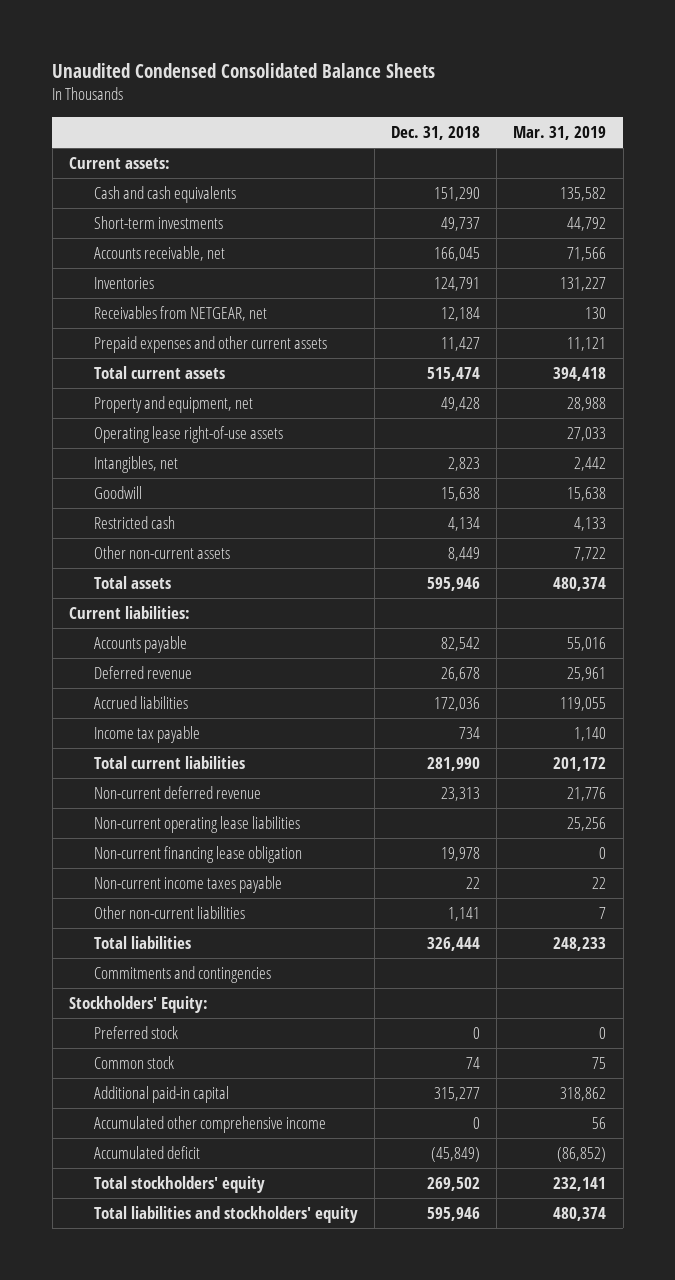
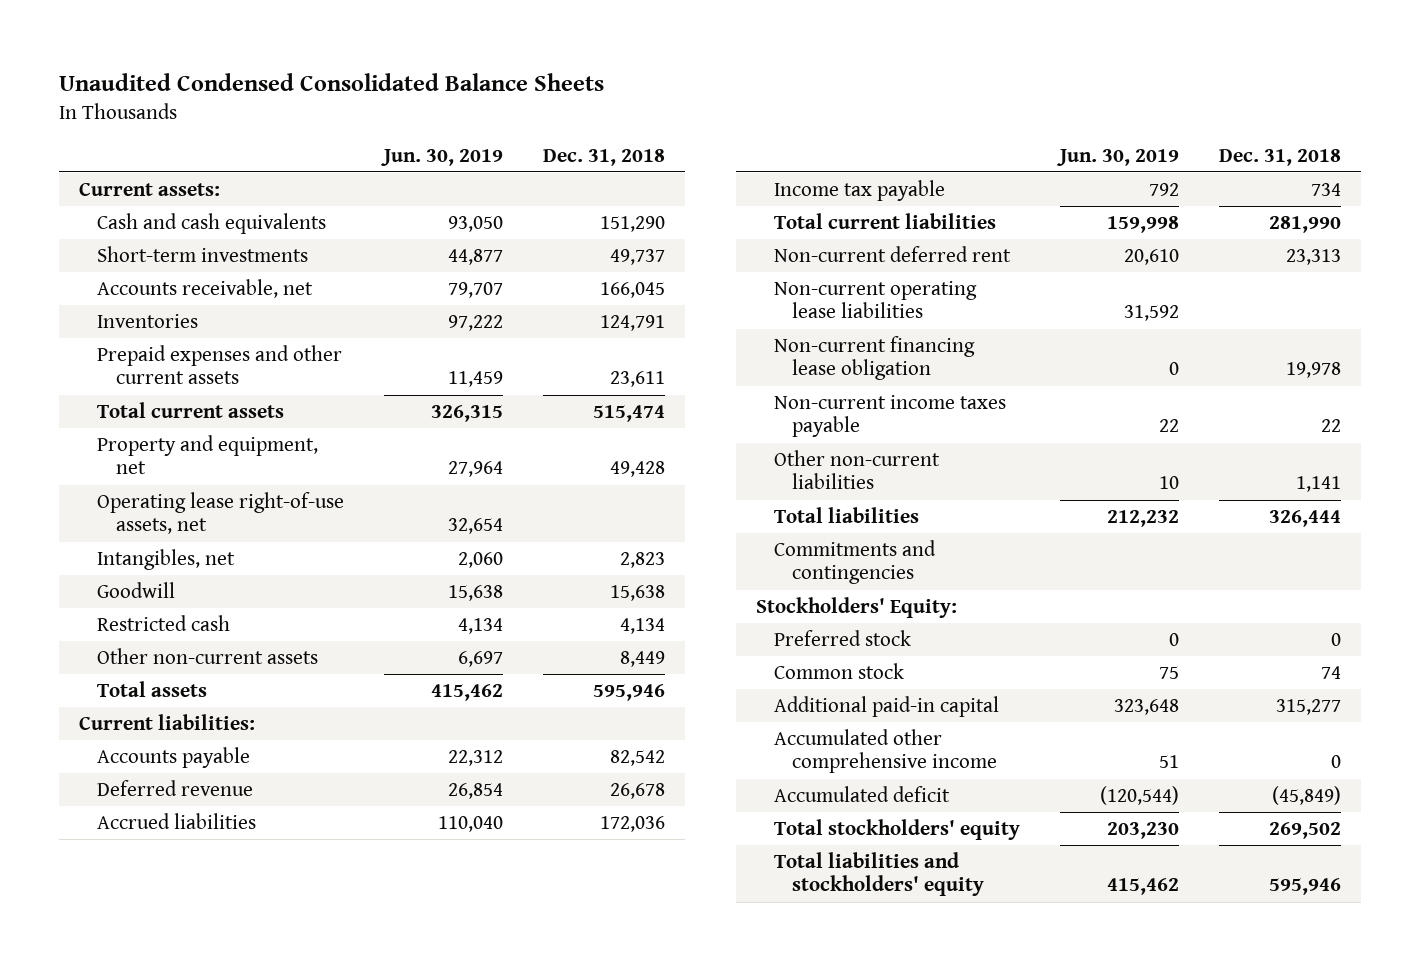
- | Dec. 31, 2018 | Mar. 31, 2019
+ | Jun. 30, 2019 | Dec. 31, 2018
- Receivables from NETGEAR, net | 12,184 | 130
- Prepaid expenses and other current assets | 11,427 | 11,121
+ Prepaid expenses and other current assets | 11,459 | 23,611
- Operating lease right-of-use assets | | 27,033
+ Operating lease right-of-use assets, net | 32,654 |
- Non-current deferred revenue | 23,313 | 21,776
+ Non-current deferred rent | 20,610 | 23,313

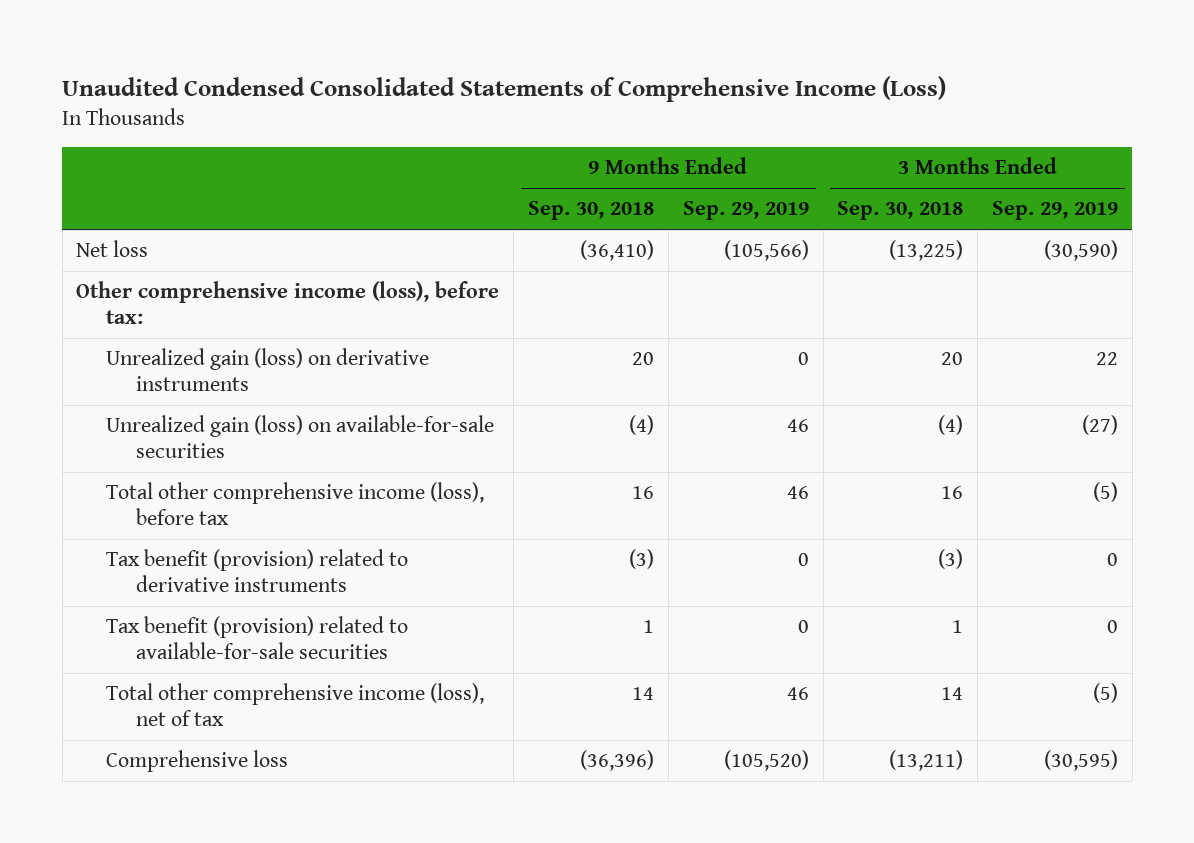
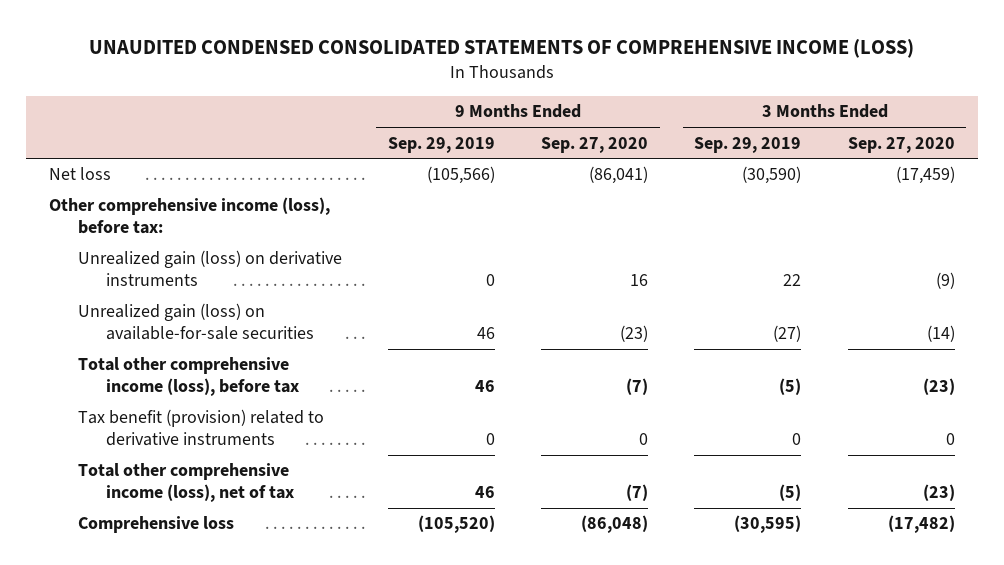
- Unaudited Condensed Consolidated Statements of Comprehensive Income (Loss)
+ UNAUDITED CONDENSED CONSOLIDATED STATEMENTS OF COMPREHENSIVE INCOME (LOSS)
- | 9 Months Ended Sep. 30, 2018 | 9 Months Ended Sep. 29, 2019 | 3 Months Ended Sep. 30, 2018 | 3 Months Ended Sep. 29, 2019
+ | 9 Months Ended Sep. 29, 2019 | 9 Months Ended Sep. 27, 2020 | 3 Months Ended Sep. 29, 2019 | 3 Months Ended Sep. 27, 2020
- Tax benefit (provision) related to available-for-sale securities | 1 | 0 | 1 | 0

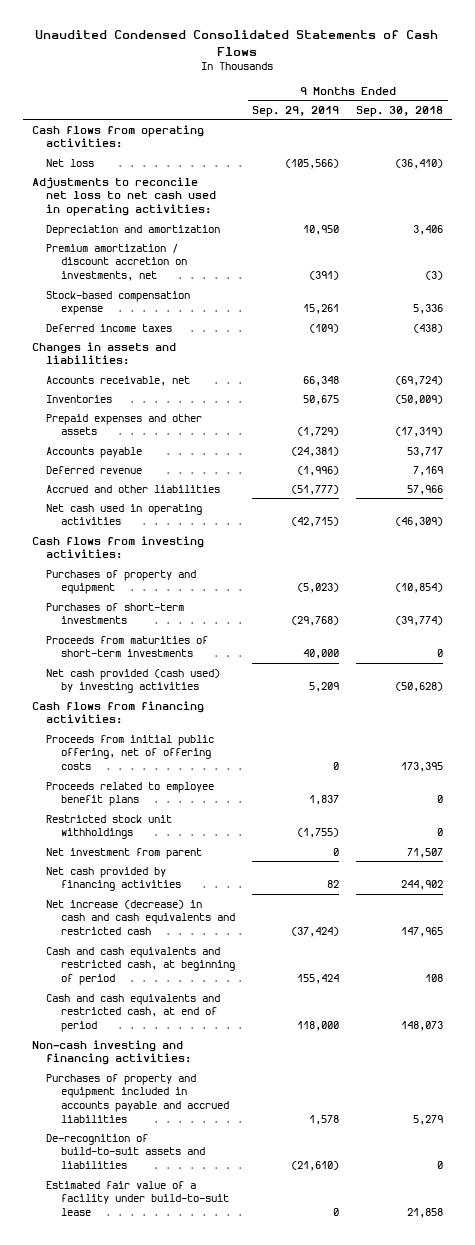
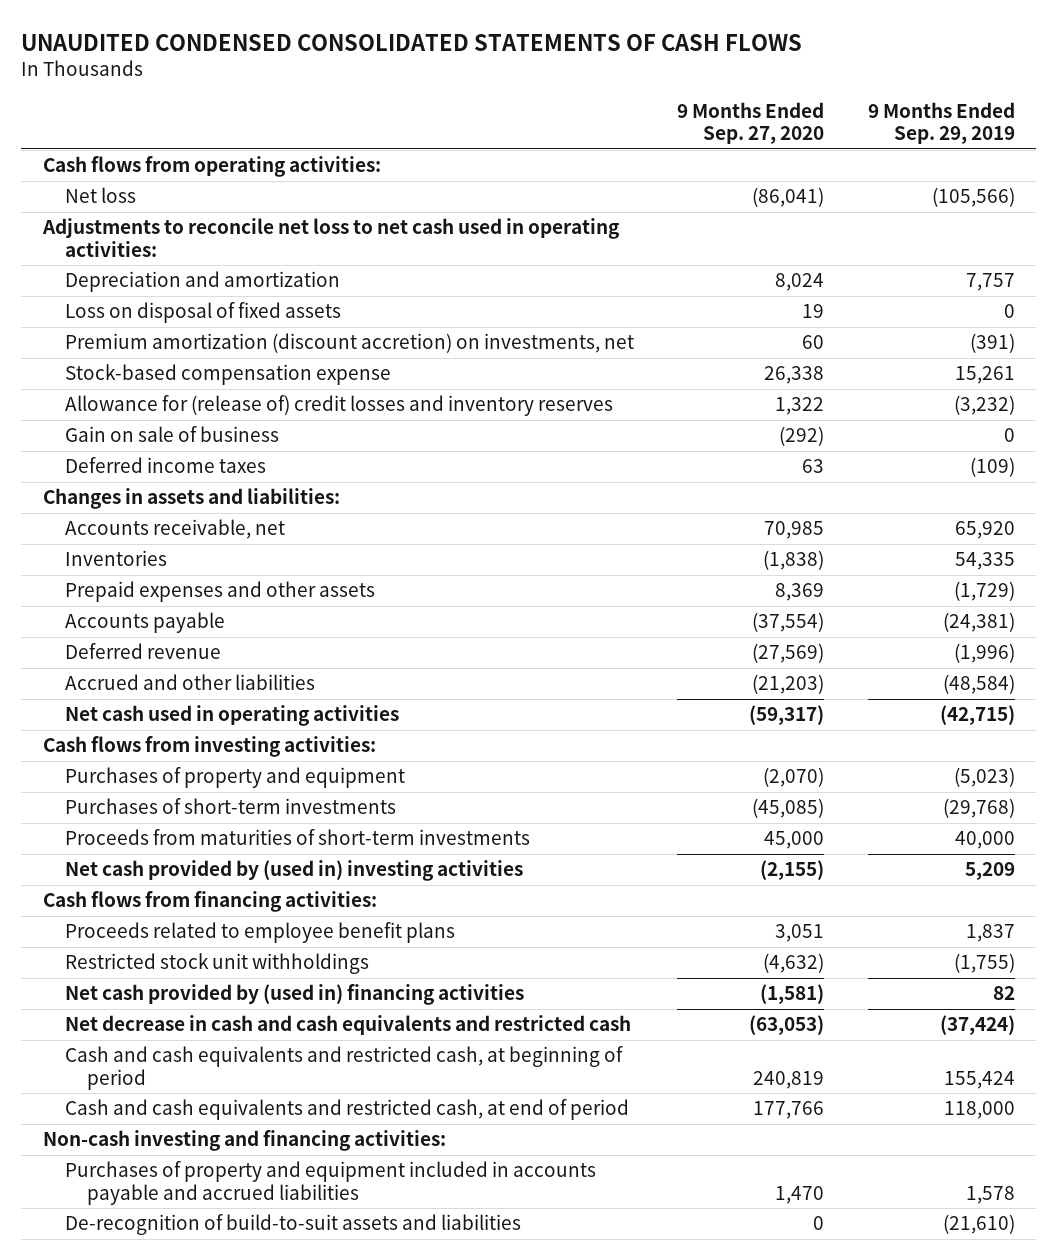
- Unaudited Condensed Consolidated Statements of Cash Flows
+ UNAUDITED CONDENSED CONSOLIDATED STATEMENTS OF CASH FLOWS
- | 9 Months Ended Sep. 29, 2019 | 9 Months Ended Sep. 30, 2018
+ | 9 Months Ended Sep. 27, 2020 | 9 Months Ended Sep. 29, 2019
- Depreciation and amortization | 10,950 | 3,406
- Premium amortization / discount accretion on investments, net | (391) | (3)
+ Depreciation and amortization | 8,024 | 7,757
+ Loss on disposal of fixed assets | 19 | 0
+ Premium amortization (discount accretion) on investments, net | 60 | (391)
+ Allowance for (release of) credit losses and inventory reserves | 1,322 | (3,232)
+ Gain on sale of business | (292) | 0
- Accounts receivable, net | 66,348 | (69,724)
- Inventories | 50,675 | (50,009)
+ Accounts receivable, net | 70,985 | 65,920
+ Inventories | (1,838) | 54,335
- Accrued and other liabilities | (51,777) | 57,966
+ Accrued and other liabilities | (21,203) | (48,584)
- Net cash provided (cash used) by investing activities | 5,209 | (50,628)
+ Net cash provided by (used in) investing activities | (2,155) | 5,209
- Proceeds from initial public offering, net of offering costs | 0 | 173,395
- Net investment from parent | 0 | 71,507
- Net cash provided by financing activities | 82 | 244,902
- Net increase (decrease) in cash and cash equivalents and restricted cash | (37,424) | 147,965
+ Net cash provided by (used in) financing activities | (1,581) | 82
+ Net decrease in cash and cash equivalents and restricted cash | (63,053) | (37,424)
- Estimated fair value of a facility under build-to-suit lease | 0 | 21,858

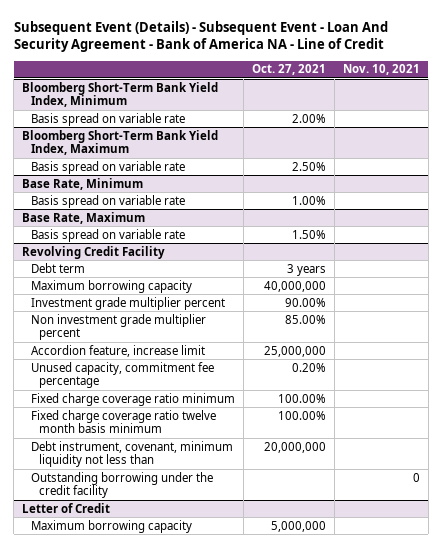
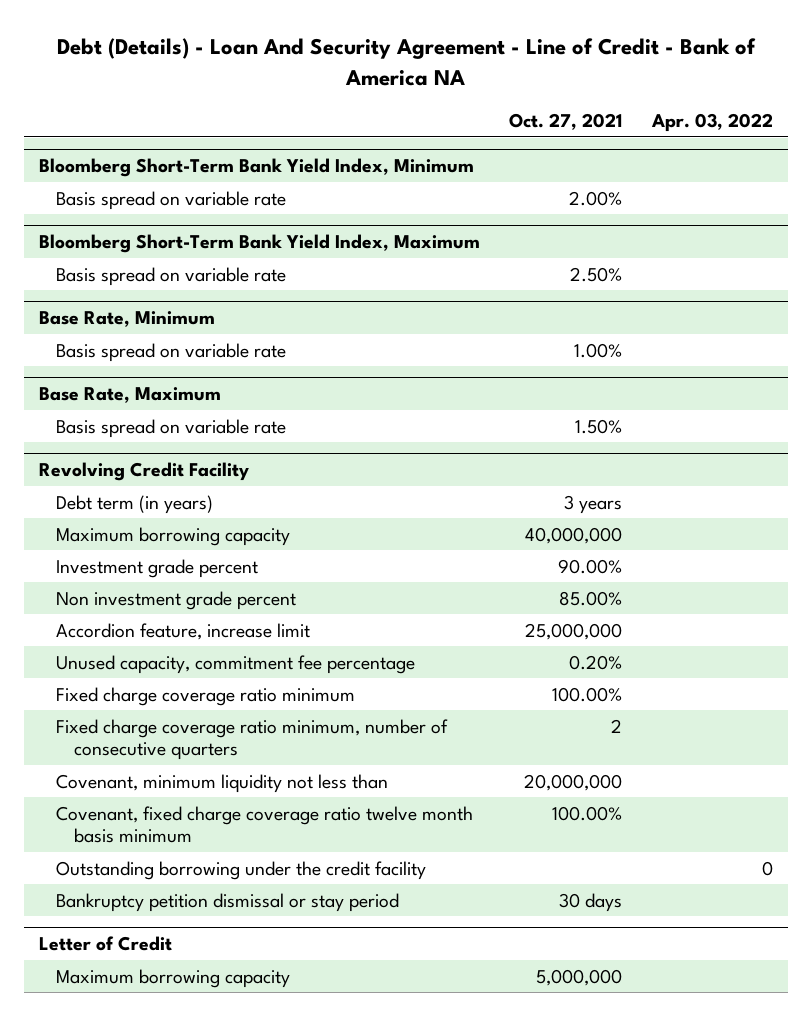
- Subsequent Event (Details) - Subsequent Event - Loan And Security Agreement - Bank of America NA - Line of Credit
+ Debt (Details) - Loan And Security Agreement - Line of Credit - Bank of America NA
- | Oct. 27, 2021 | Nov. 10, 2021
+ | Oct. 27, 2021 | Apr. 03, 2022
@ Revolving Credit Facility
- Debt term | 3 years |
+ Debt term (in years) | 3 years |
- Investment grade multiplier percent | 90.00% |
- Non investment grade multiplier percent | 85.00% |
+ Investment grade percent | 90.00% |
+ Non investment grade percent | 85.00% |
- Fixed charge coverage ratio twelve month basis minimum | 100.00% |
- Debt instrument, covenant, minimum liquidity not less than | 20,000,000 |
+ Fixed charge coverage ratio minimum, number of consecutive quarters | 2 |
+ Covenant, minimum liquidity not less than | 20,000,000 |
+ Covenant, fixed charge coverage ratio twelve month basis minimum | 100.00% |
+ Bankruptcy petition dismissal or stay period | 30 days |

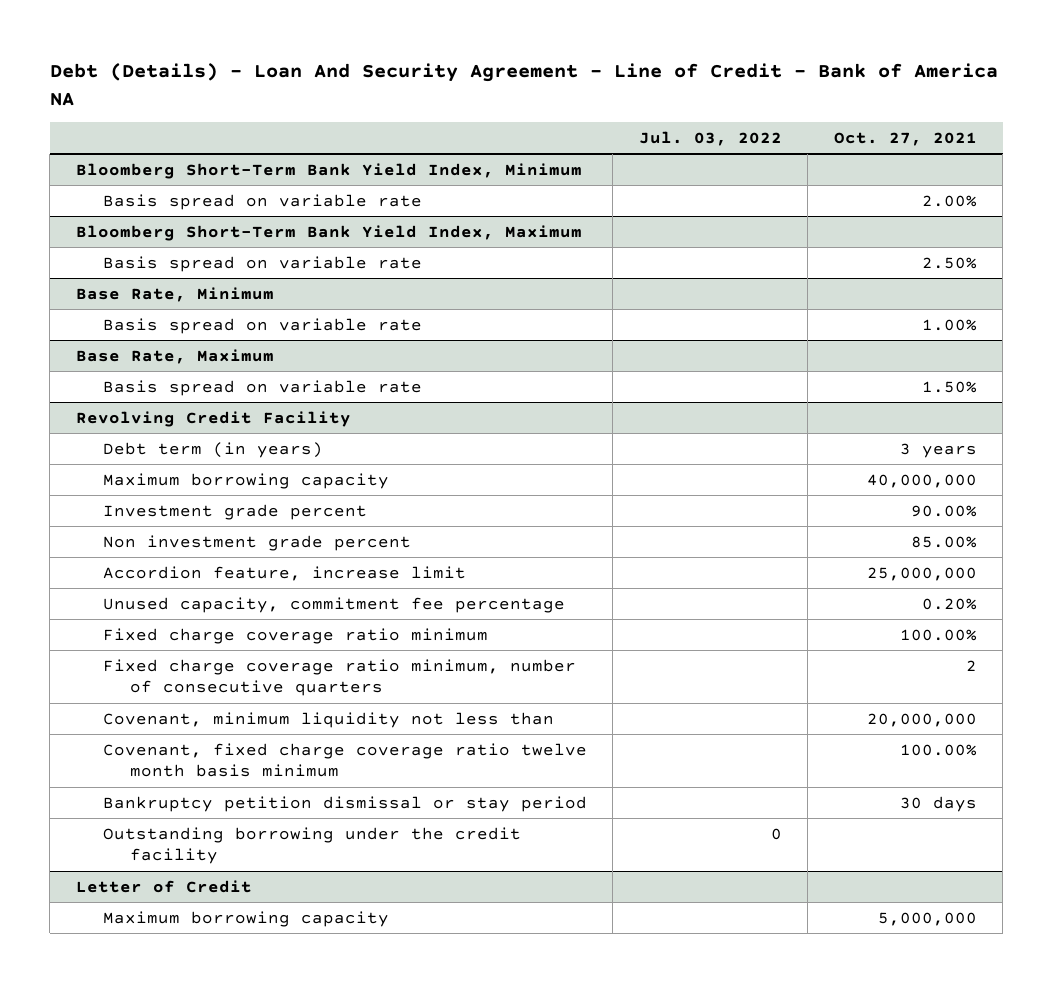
- | Oct. 27, 2021 | Apr. 03, 2022
+ | Jul. 03, 2022 | Oct. 27, 2021
@ Revolving Credit Facility
moved down: Outstanding borrowing under the credit facility | 0 |

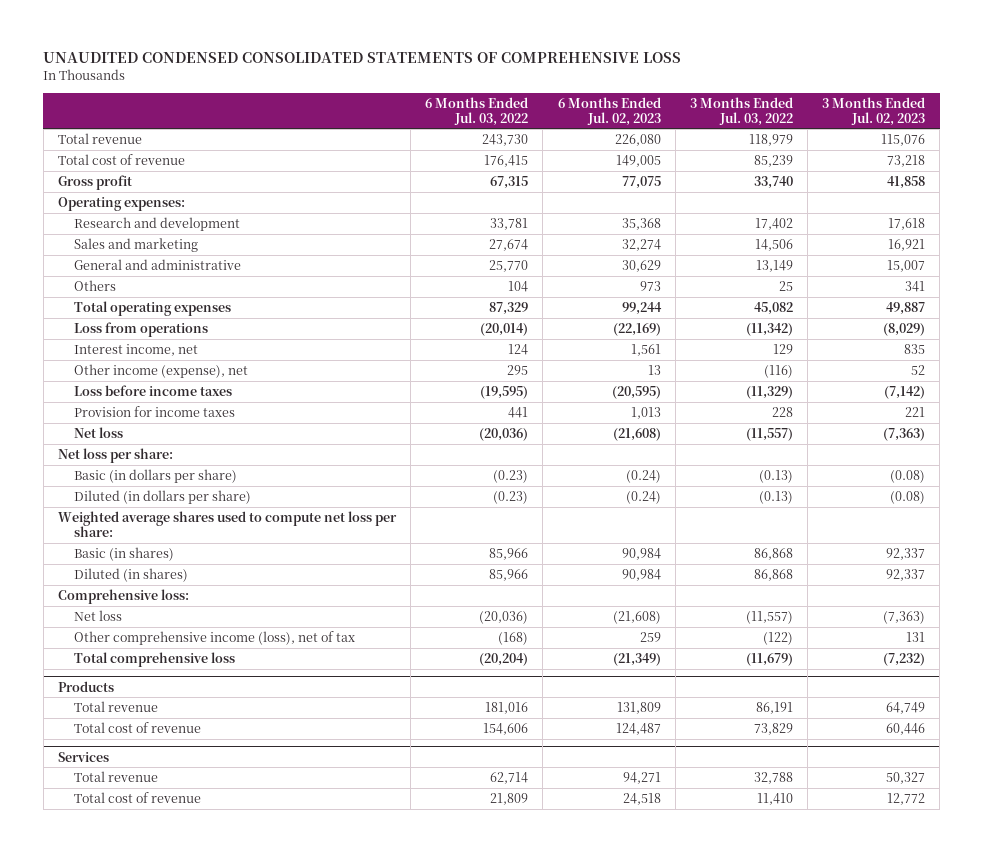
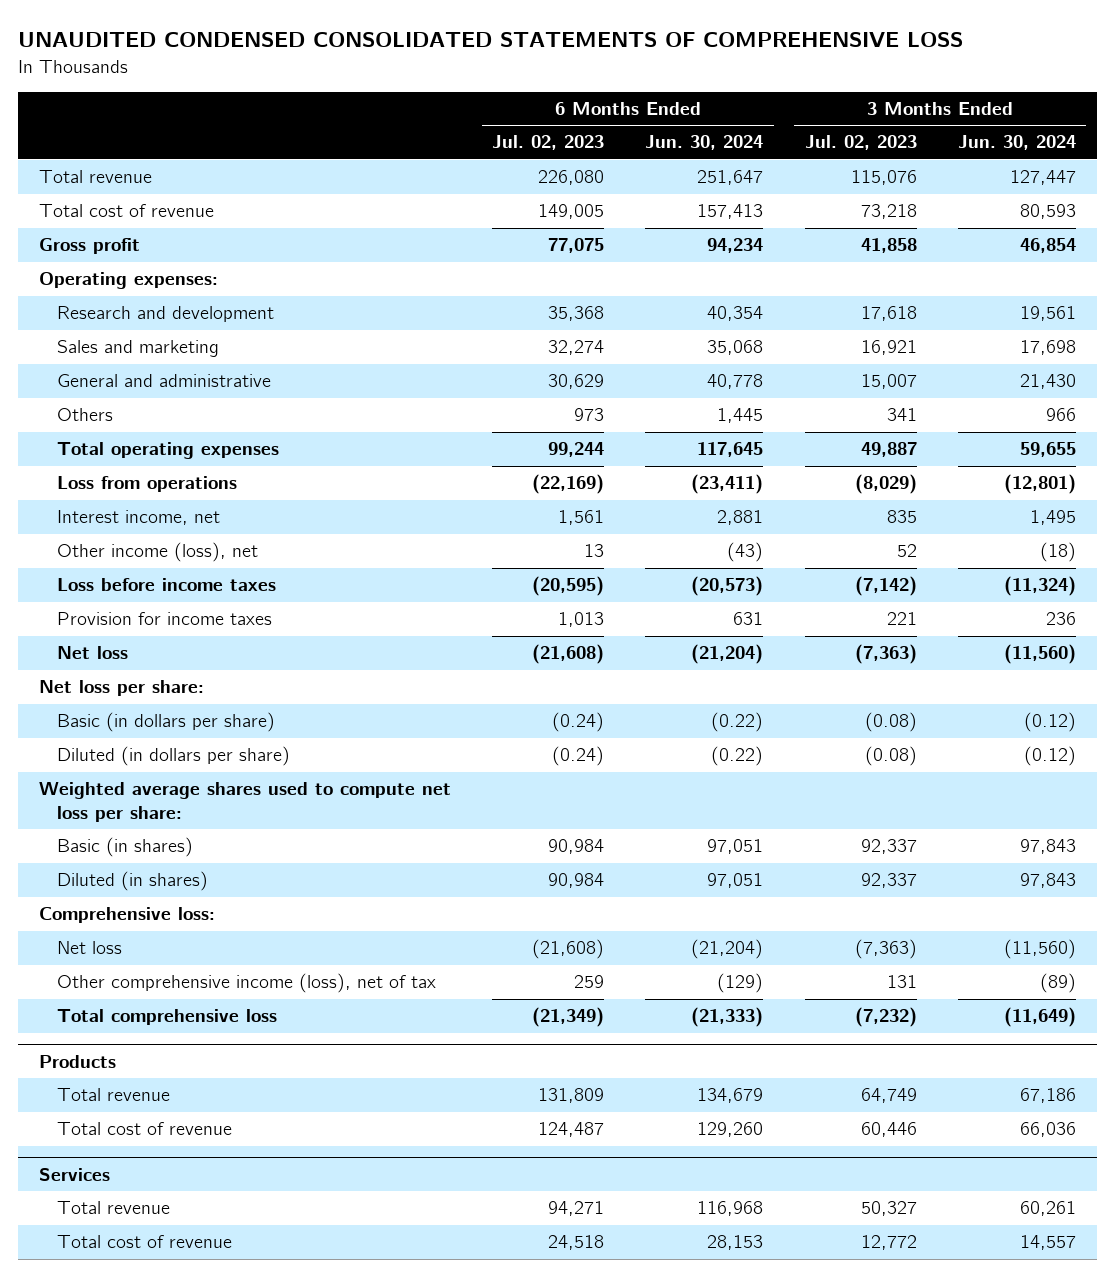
- | 6 Months Ended Jul. 03, 2022 | 6 Months Ended Jul. 02, 2023 | 3 Months Ended Jul. 03, 2022 | 3 Months Ended Jul. 02, 2023
+ | 6 Months Ended Jul. 02, 2023 | 6 Months Ended Jun. 30, 2024 | 3 Months Ended Jul. 02, 2023 | 3 Months Ended Jun. 30, 2024
- Other income (expense), net | 295 | 13 | (116) | 52
+ Other income (loss), net | 13 | (43) | 52 | (18)

